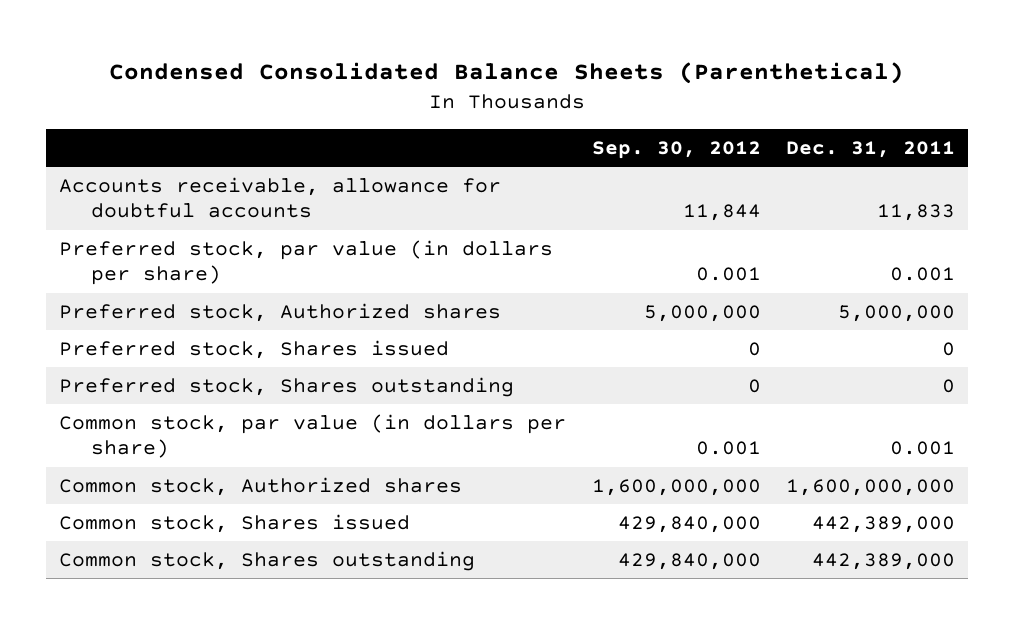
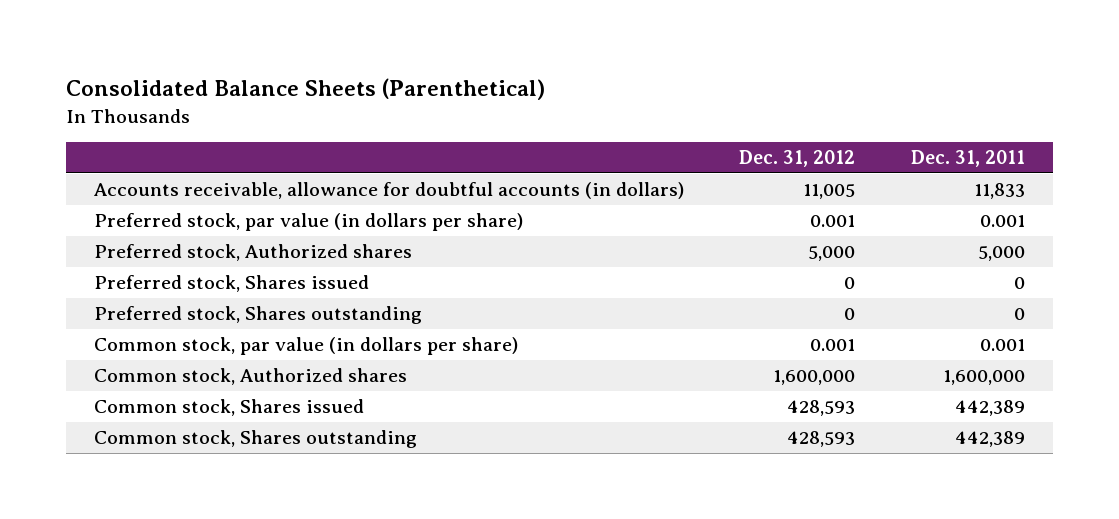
- Condensed Consolidated Balance Sheets (Parenthetical)
+ Consolidated Balance Sheets (Parenthetical)
- | Sep. 30, 2012 | Dec. 31, 2011
+ | Dec. 31, 2012 | Dec. 31, 2011
- Accounts receivable, allowance for doubtful accounts | 11,844 | 11,833
+ Accounts receivable, allowance for doubtful accounts (in dollars) | 11,005 | 11,833
- Preferred stock, Authorized shares | 5,000,000 | 5,000,000
+ Preferred stock, Authorized shares | 5,000 | 5,000
- Common stock, Authorized shares | 1,600,000,000 | 1,600,000,000
- Common stock, Shares issued | 429,840,000 | 442,389,000
- Common stock, Shares outstanding | 429,840,000 | 442,389,000
+ Common stock, Authorized shares | 1,600,000 | 1,600,000
+ Common stock, Shares issued | 428,593 | 442,389
+ Common stock, Shares outstanding | 428,593 | 442,389

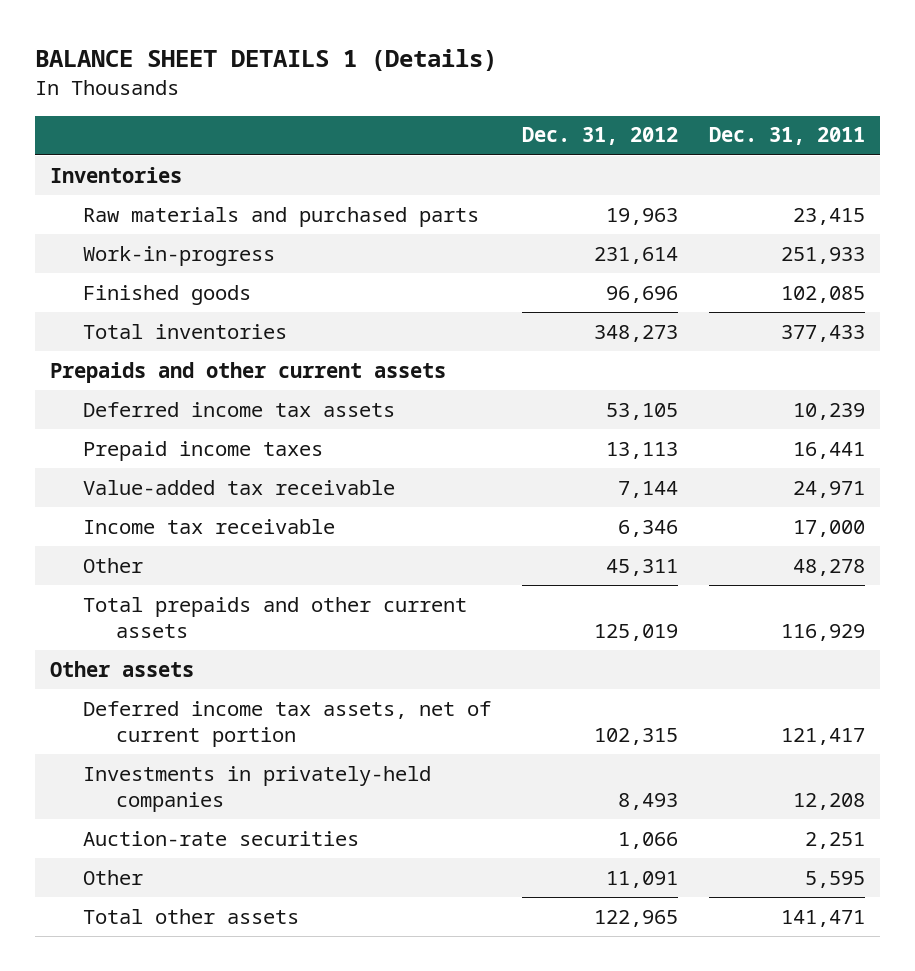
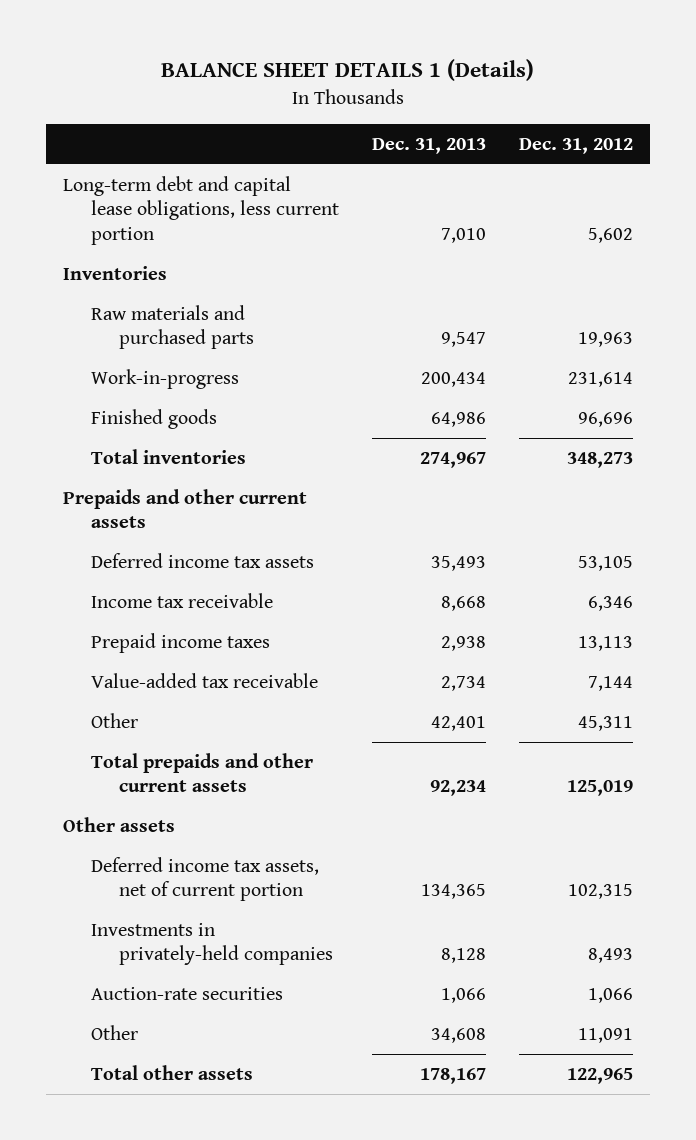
- | Dec. 31, 2012 | Dec. 31, 2011
+ | Dec. 31, 2013 | Dec. 31, 2012
+ Long-term debt and capital lease obligations, less current portion | 7,010 | 5,602
moved up: Income tax receivable | 8,668 | 6,346

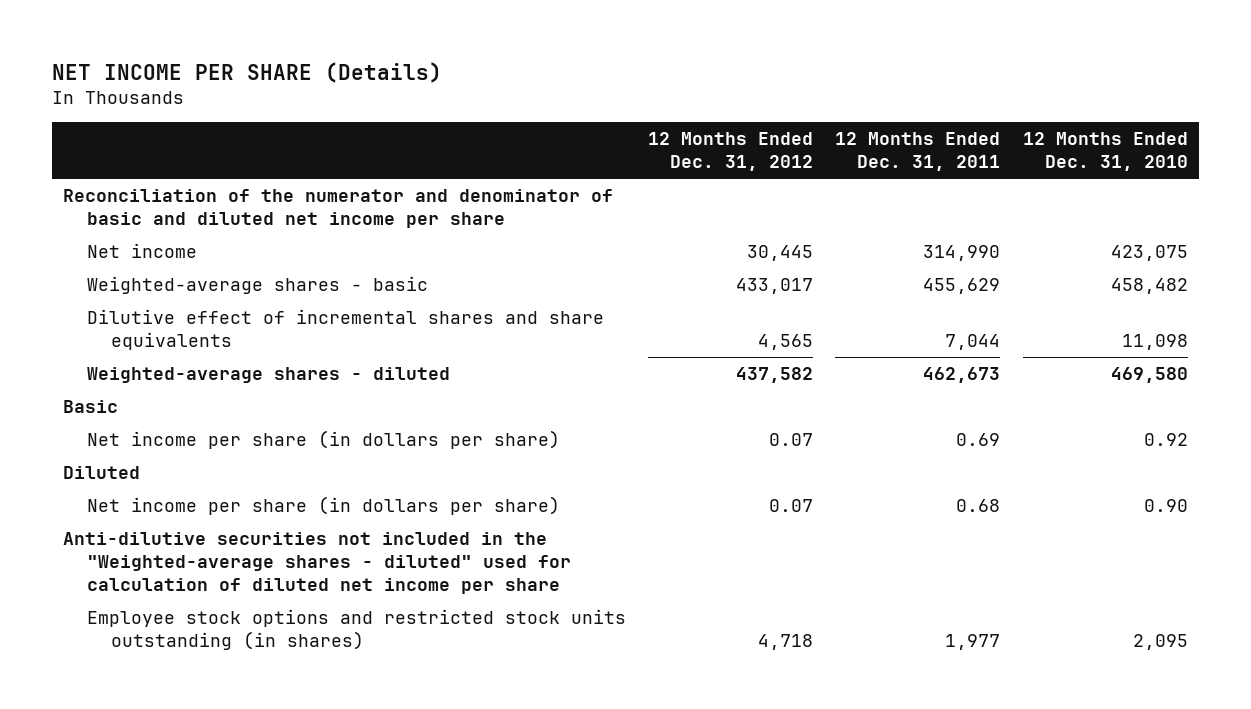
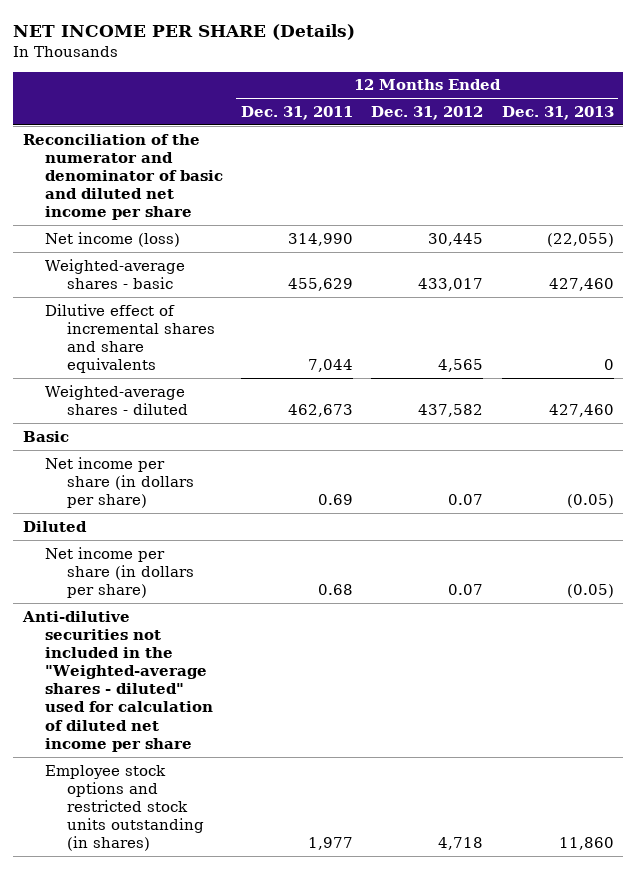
- | 12 Months Ended Dec. 31, 2012 | 12 Months Ended Dec. 31, 2011 | 12 Months Ended Dec. 31, 2010
+ | 12 Months Ended Dec. 31, 2011 | 12 Months Ended Dec. 31, 2012 | 12 Months Ended Dec. 31, 2013
- Net income | 30,445 | 314,990 | 423,075
+ Net income (loss) | 314,990 | 30,445 | (22,055)

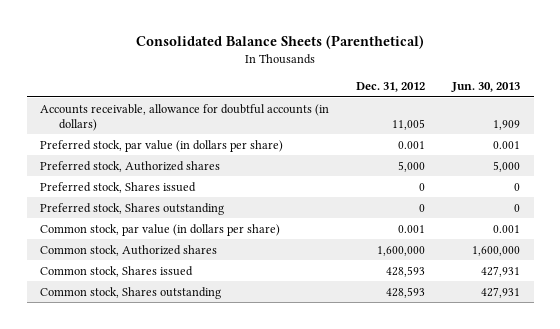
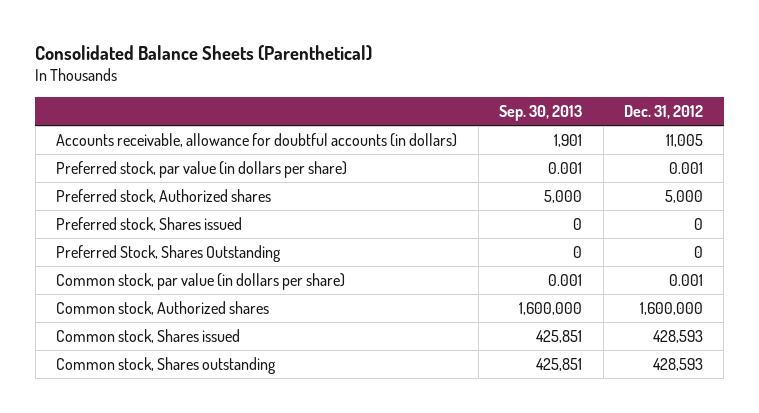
- | Dec. 31, 2012 | Jun. 30, 2013
+ | Sep. 30, 2013 | Dec. 31, 2012
- Preferred stock, Shares outstanding | 0 | 0
+ Preferred Stock, Shares Outstanding | 0 | 0

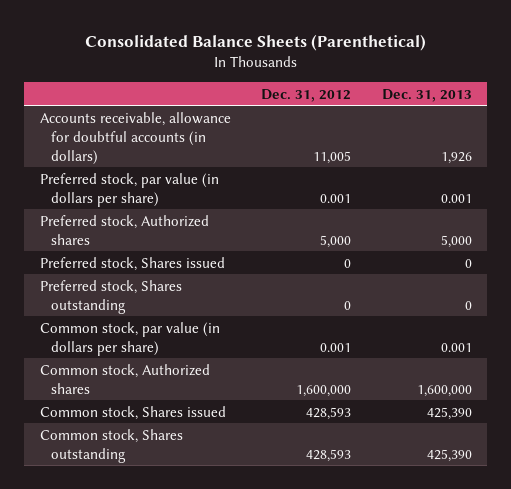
- | Sep. 30, 2013 | Dec. 31, 2012
+ | Dec. 31, 2012 | Dec. 31, 2013
- Preferred Stock, Shares Outstanding | 0 | 0
+ Preferred stock, Shares outstanding | 0 | 0

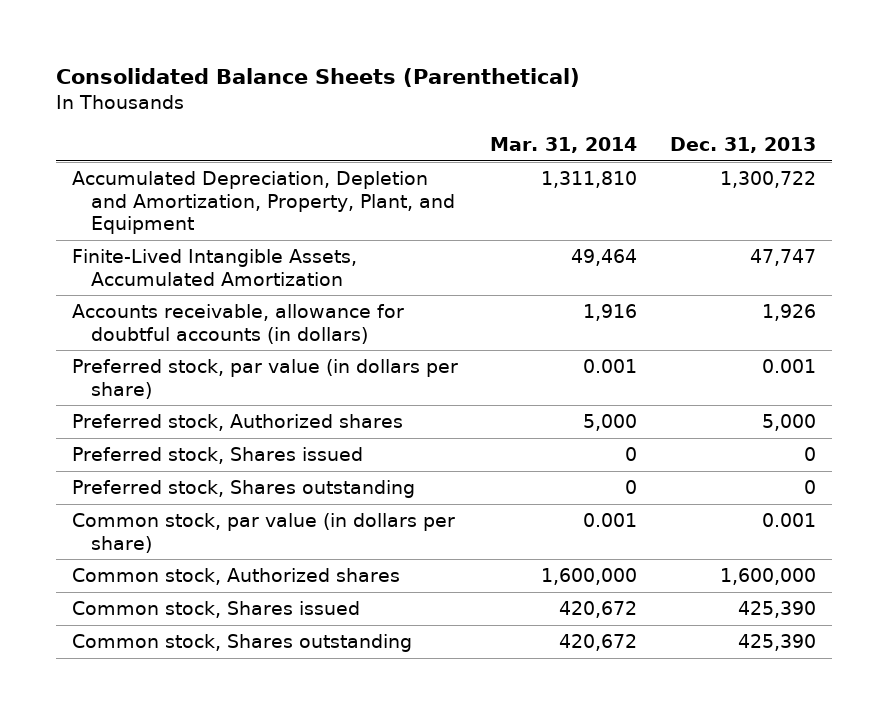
- | Dec. 31, 2012 | Dec. 31, 2013
+ | Mar. 31, 2014 | Dec. 31, 2013
+ Accumulated Depreciation, Depletion and Amortization, Property, Plant, and Equipment | 1,311,810 | 1,300,722
+ Finite-Lived Intangible Assets, Accumulated Amortization | 49,464 | 47,747

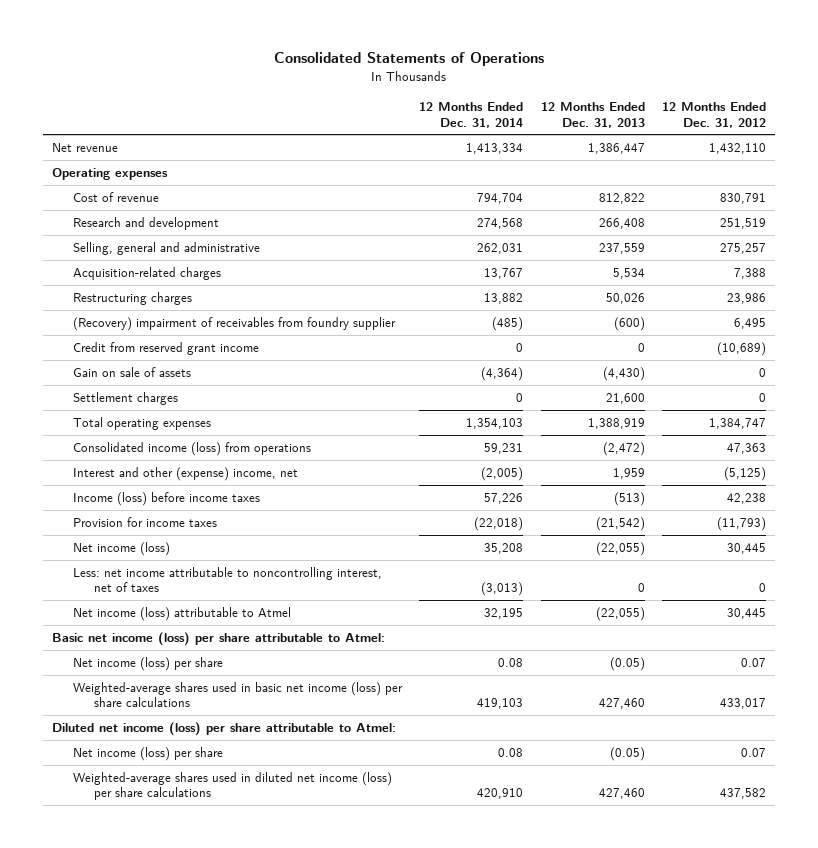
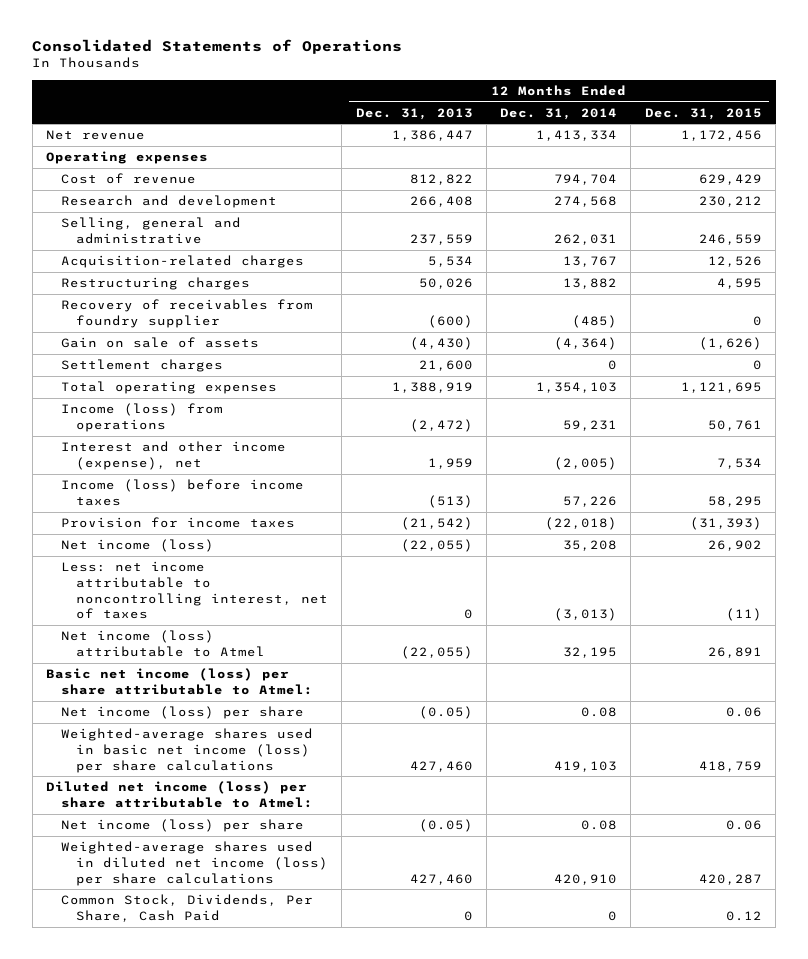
- | 12 Months Ended Dec. 31, 2014 | 12 Months Ended Dec. 31, 2013 | 12 Months Ended Dec. 31, 2012
+ | 12 Months Ended Dec. 31, 2013 | 12 Months Ended Dec. 31, 2014 | 12 Months Ended Dec. 31, 2015
- (Recovery) impairment of receivables from foundry supplier | (485) | (600) | 6,495
- Credit from reserved grant income | 0 | 0 | (10,689)
+ Recovery of receivables from foundry supplier | (600) | (485) | 0
- Consolidated income (loss) from operations | 59,231 | (2,472) | 47,363
- Interest and other (expense) income, net | (2,005) | 1,959 | (5,125)
+ Income (loss) from operations | (2,472) | 59,231 | 50,761
+ Interest and other income (expense), net | 1,959 | (2,005) | 7,534
+ Common Stock, Dividends, Per Share, Cash Paid | 0 | 0 | 0.12

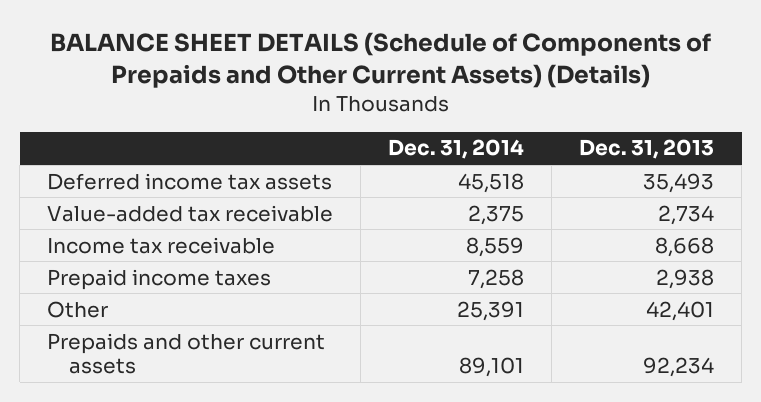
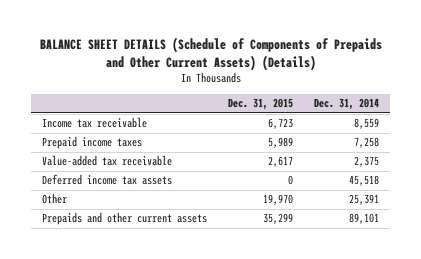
- | Dec. 31, 2014 | Dec. 31, 2013
+ | Dec. 31, 2015 | Dec. 31, 2014
moved down: Value-added tax receivable | 2,617 | 2,375
moved down: Deferred income tax assets | 0 | 45,518

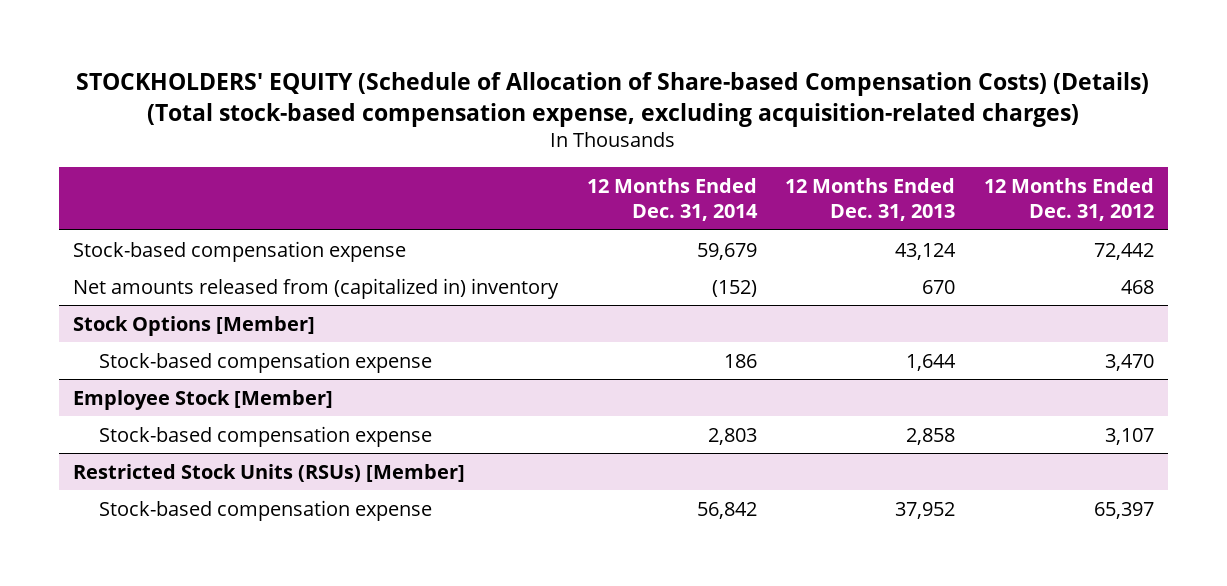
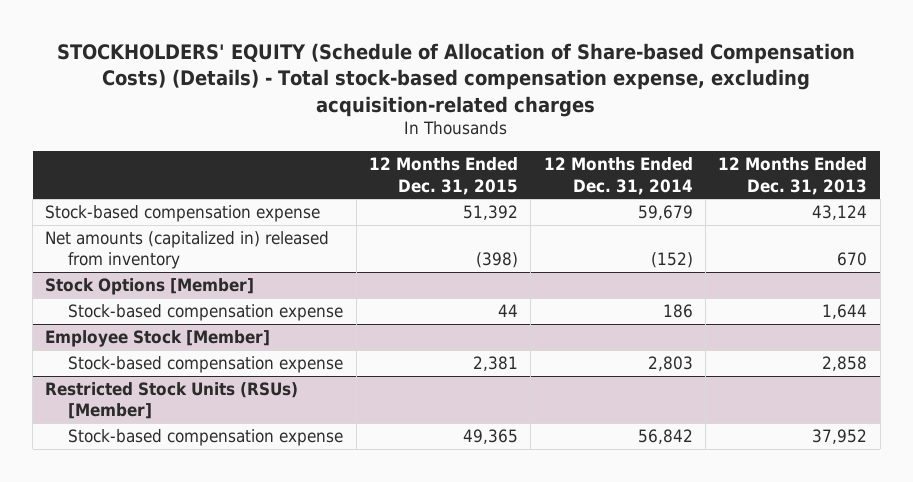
- STOCKHOLDERS' EQUITY (Schedule of Allocation of Share-based Compensation Costs) (Details) (Total stock-based compensation expense, excluding acquisition-related charges)
+ STOCKHOLDERS' EQUITY (Schedule of Allocation of Share-based Compensation Costs) (Details) - Total stock-based compensation expense, excluding acquisition-related charges
- | 12 Months Ended Dec. 31, 2014 | 12 Months Ended Dec. 31, 2013 | 12 Months Ended Dec. 31, 2012
+ | 12 Months Ended Dec. 31, 2015 | 12 Months Ended Dec. 31, 2014 | 12 Months Ended Dec. 31, 2013
- Net amounts released from (capitalized in) inventory | (152) | 670 | 468
+ Net amounts (capitalized in) released from inventory | (398) | (152) | 670

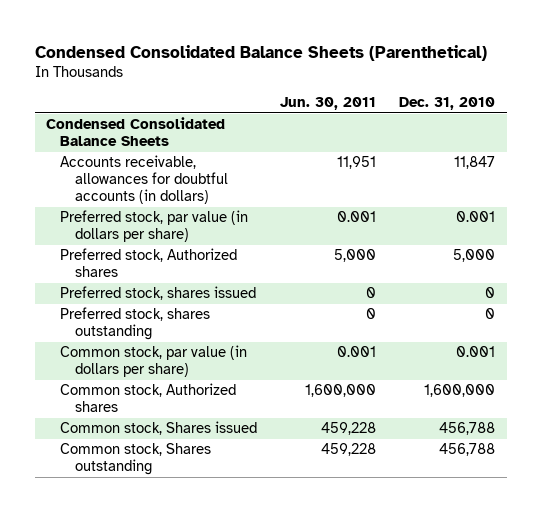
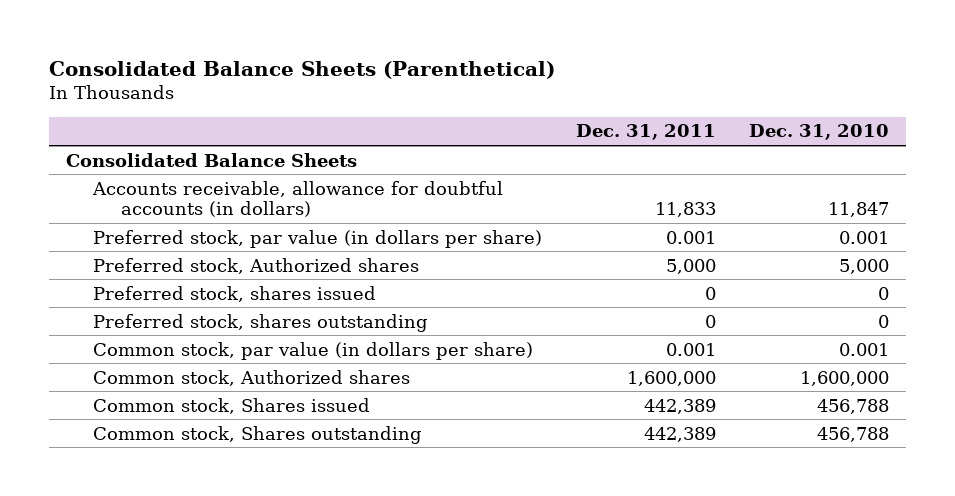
- Condensed Consolidated Balance Sheets (Parenthetical)
+ Consolidated Balance Sheets (Parenthetical)
- | Jun. 30, 2011 | Dec. 31, 2010
+ | Dec. 31, 2011 | Dec. 31, 2010
- Condensed Consolidated Balance Sheets
- Accounts receivable, allowances for doubtful accounts (in dollars) | 11,951 | 11,847
+ Consolidated Balance Sheets
+ Accounts receivable, allowance for doubtful accounts (in dollars) | 11,833 | 11,847

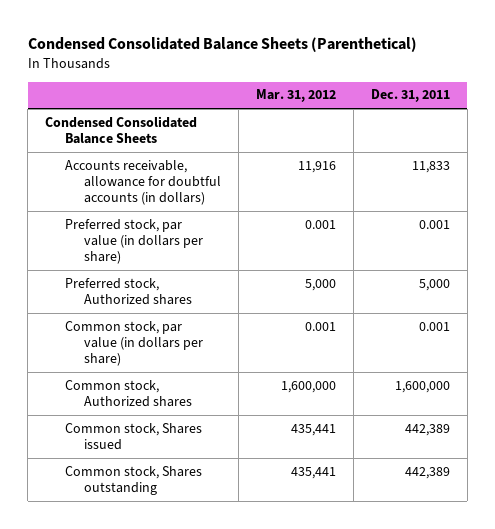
- Consolidated Balance Sheets (Parenthetical)
+ Condensed Consolidated Balance Sheets (Parenthetical)
- | Dec. 31, 2011 | Dec. 31, 2010
+ | Mar. 31, 2012 | Dec. 31, 2011
- Consolidated Balance Sheets
+ Condensed Consolidated Balance Sheets
- Preferred stock, shares issued | 0 | 0
- Preferred stock, shares outstanding | 0 | 0

